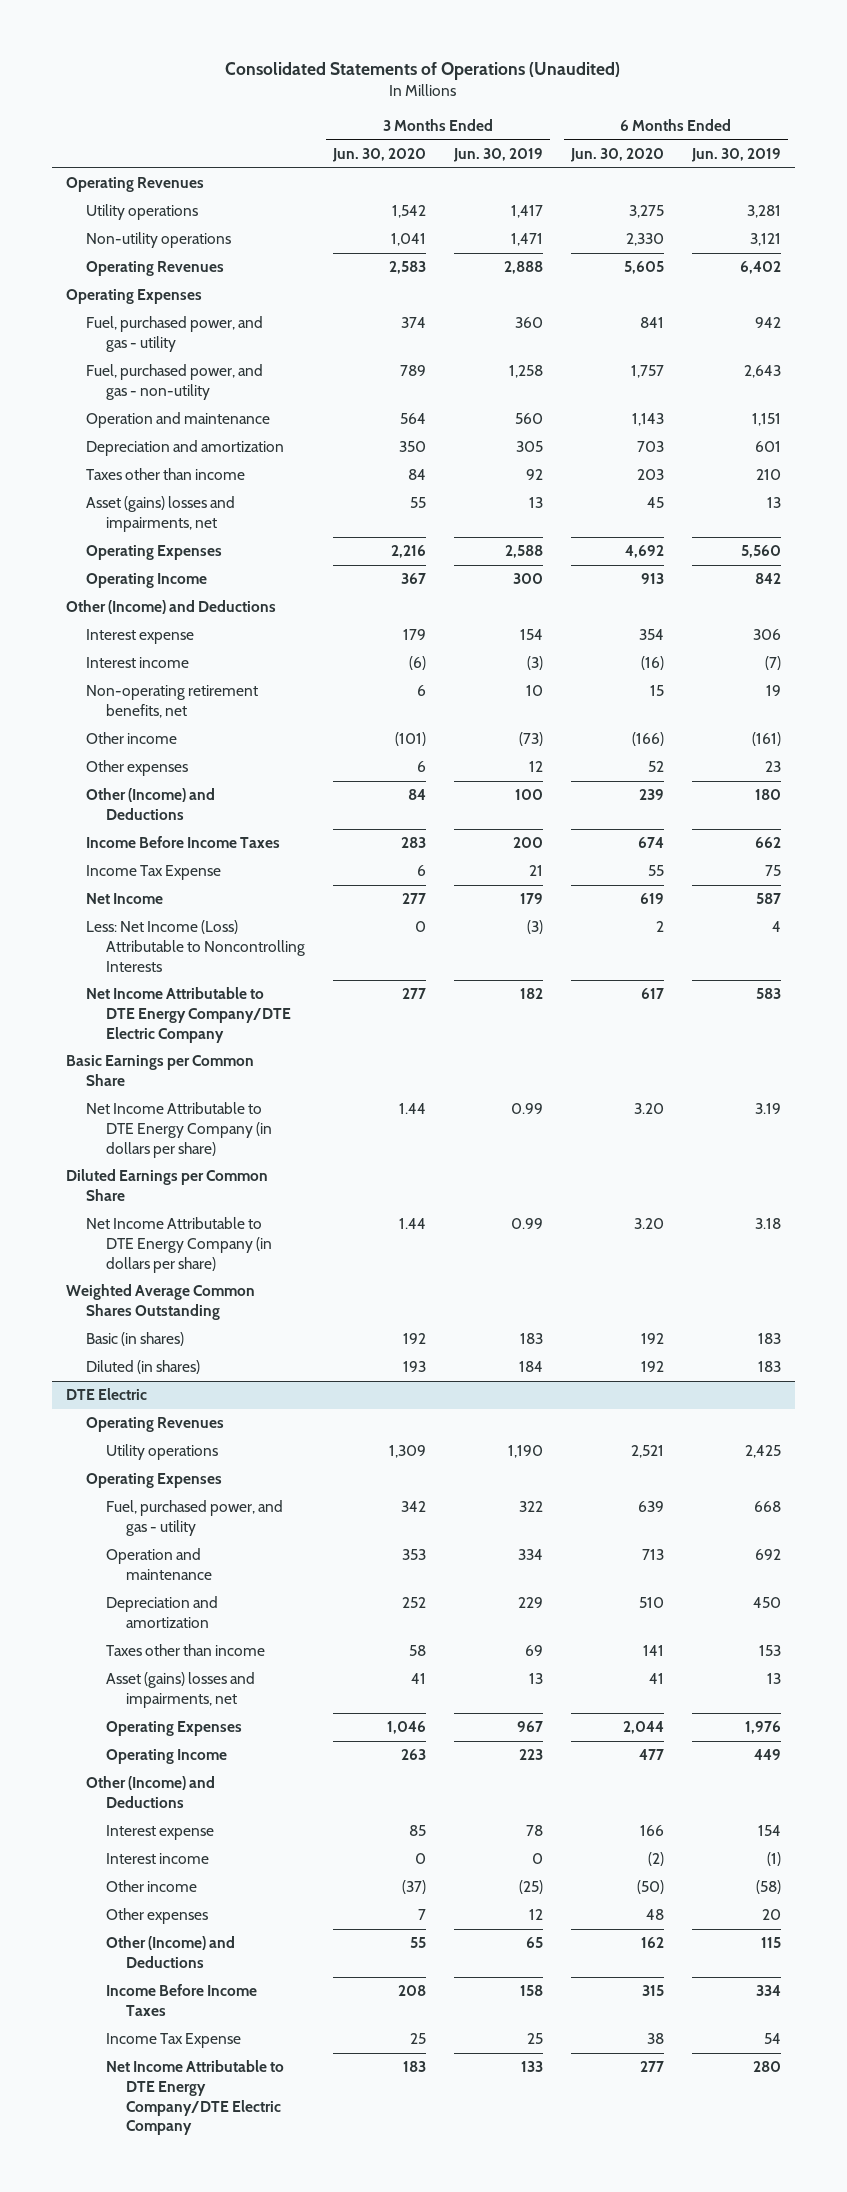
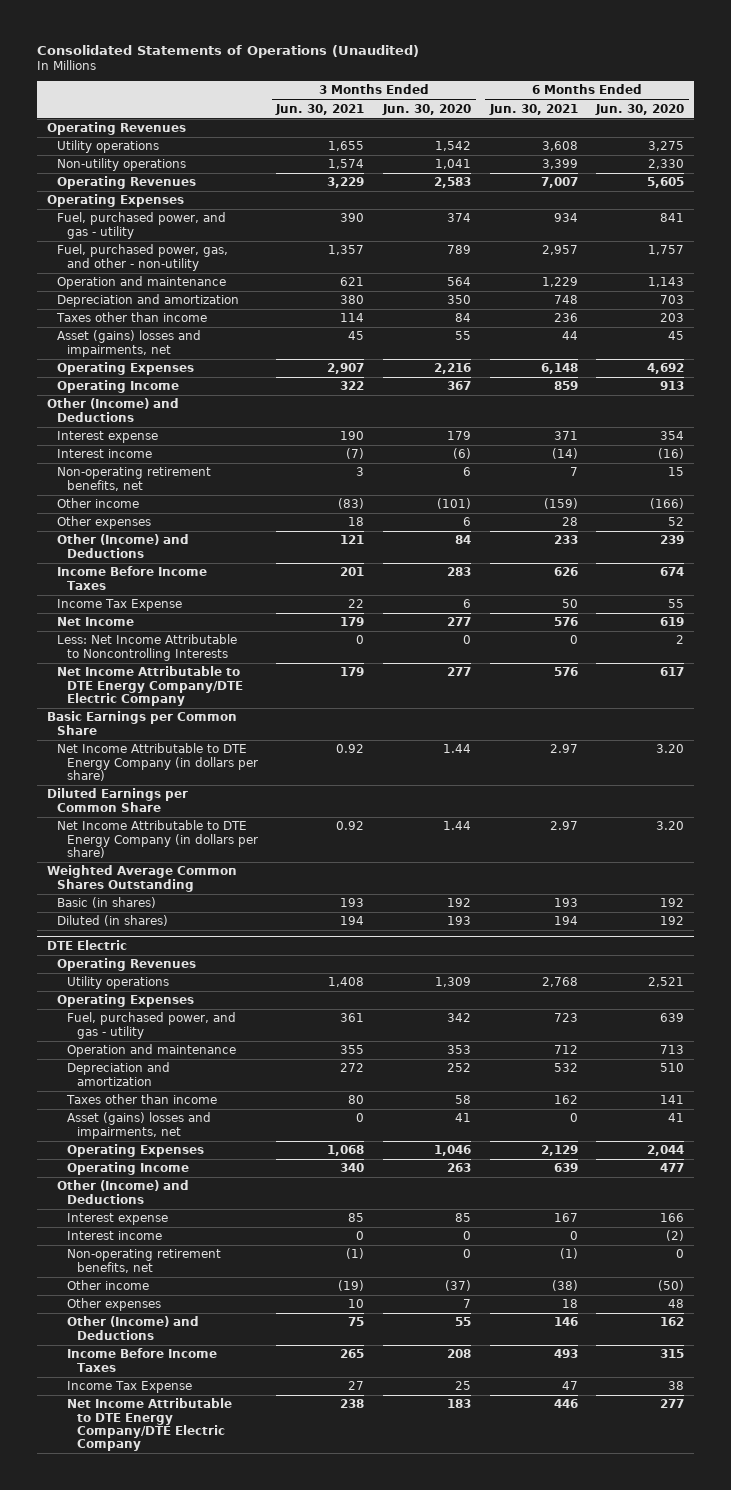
- | 3 Months Ended Jun. 30, 2020 | 3 Months Ended Jun. 30, 2019 | 6 Months Ended Jun. 30, 2020 | 6 Months Ended Jun. 30, 2019
+ | 3 Months Ended Jun. 30, 2021 | 3 Months Ended Jun. 30, 2020 | 6 Months Ended Jun. 30, 2021 | 6 Months Ended Jun. 30, 2020
- Fuel, purchased power, and gas - non-utility | 789 | 1,258 | 1,757 | 2,643
+ Fuel, purchased power, gas, and other - non-utility | 1,357 | 789 | 2,957 | 1,757
- Less: Net Income (Loss) Attributable to Noncontrolling Interests | 0 | (3) | 2 | 4
+ Less: Net Income Attributable to Noncontrolling Interests | 0 | 0 | 0 | 2
@ DTE Electric
+ Non-operating retirement benefits, net | (1) | 0 | (1) | 0

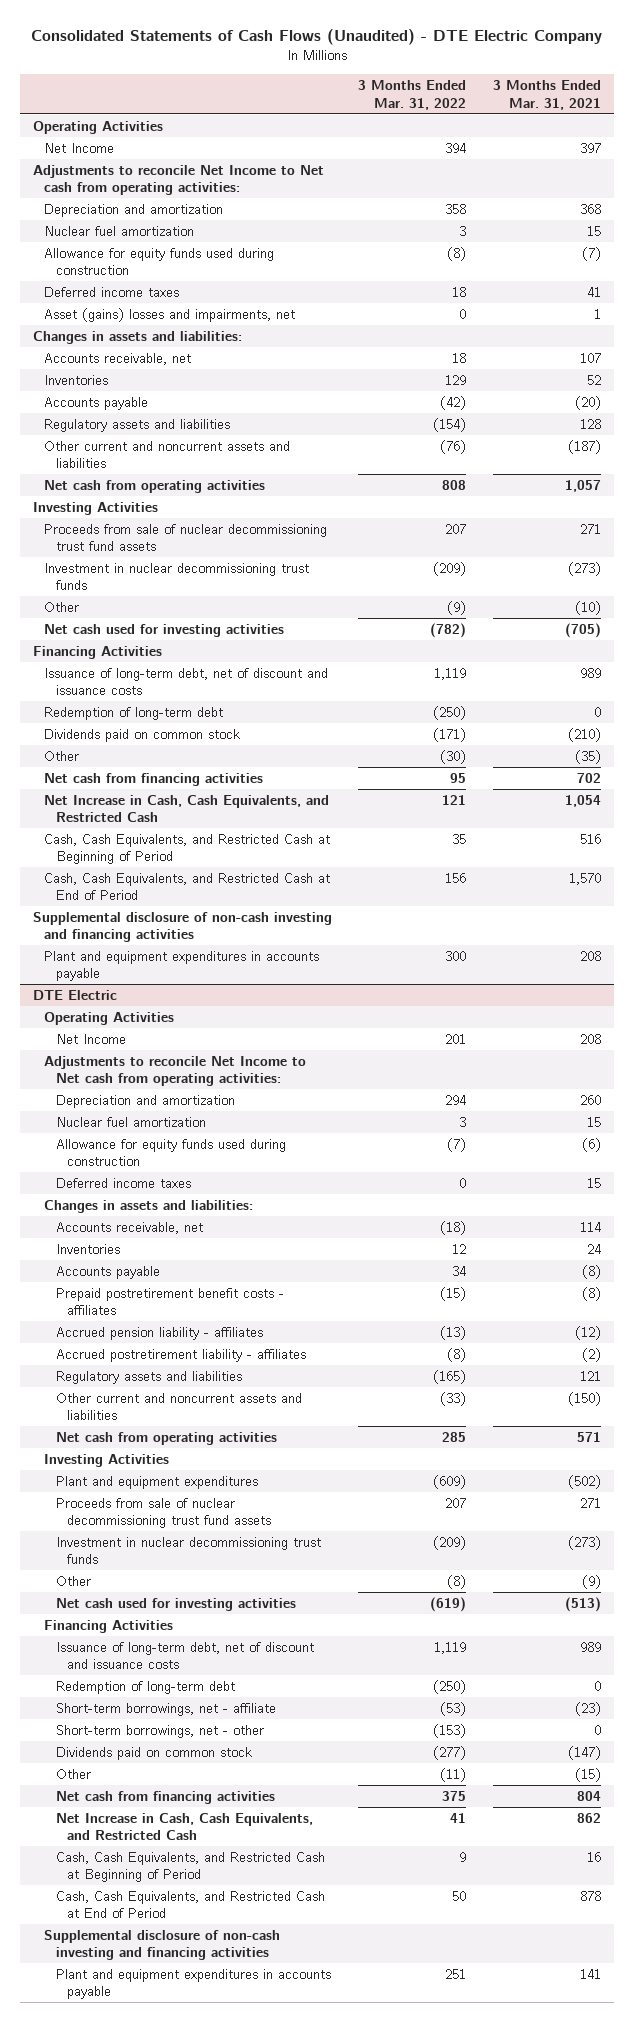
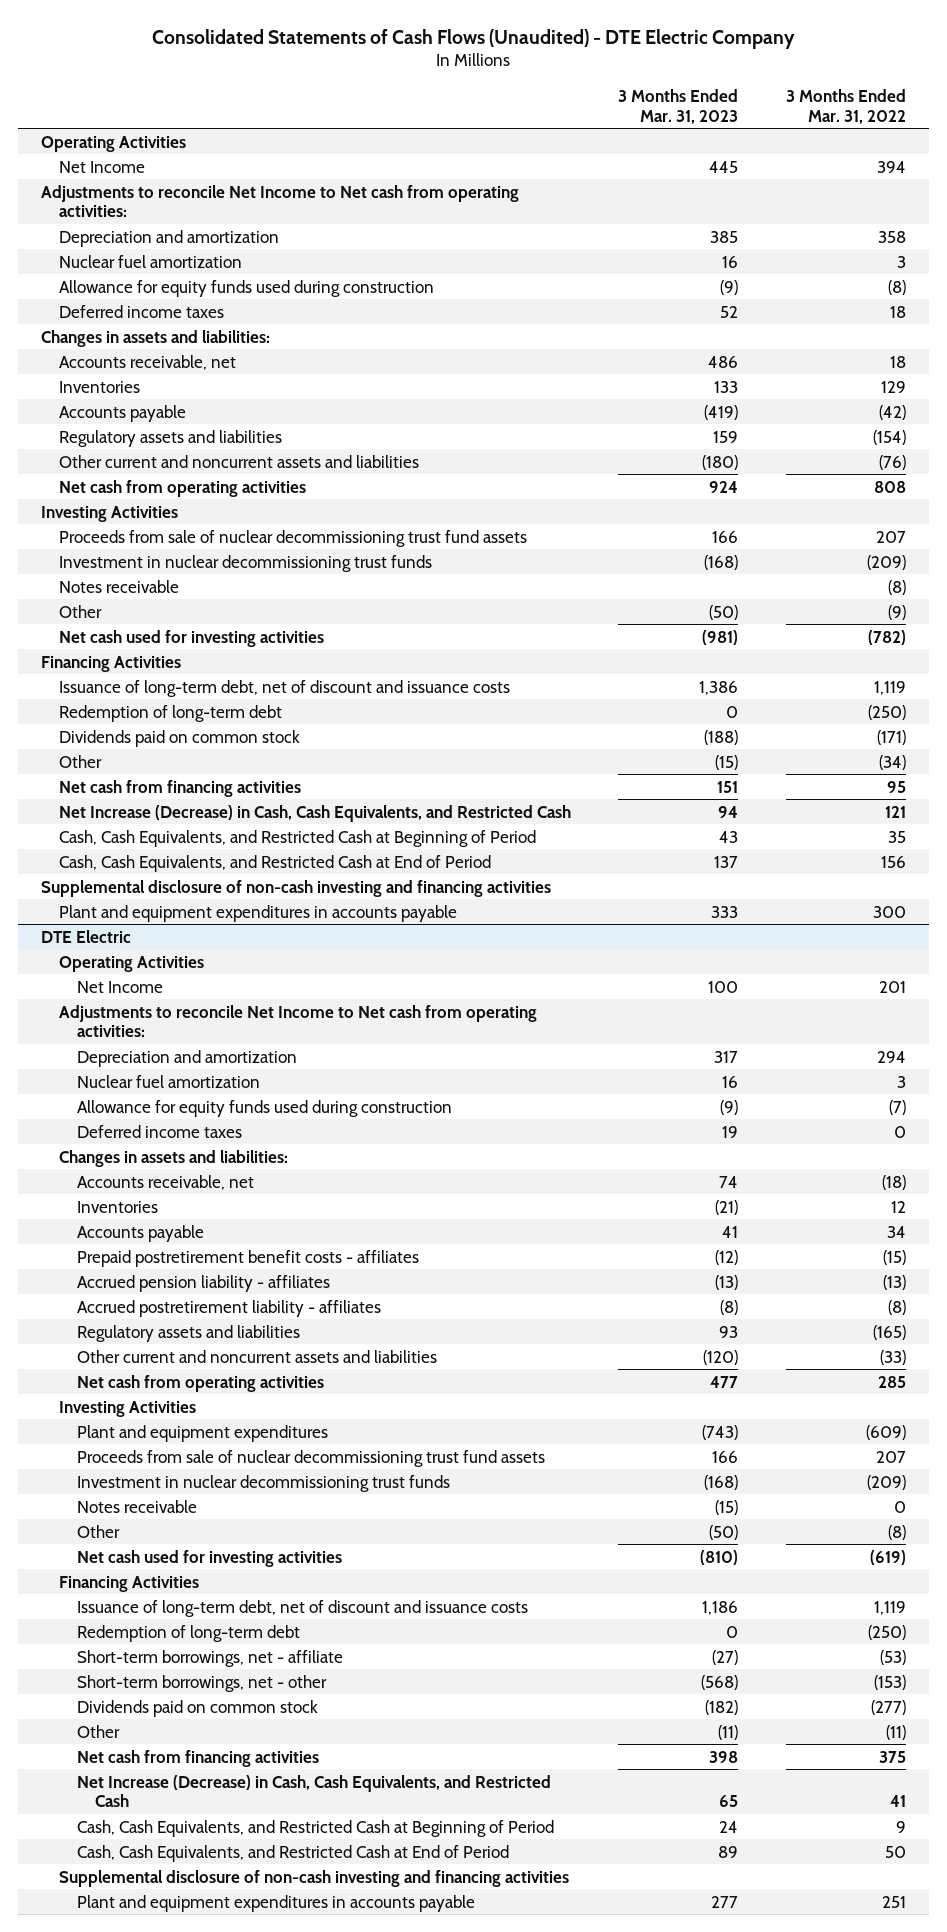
- | 3 Months Ended Mar. 31, 2022 | 3 Months Ended Mar. 31, 2021
+ | 3 Months Ended Mar. 31, 2023 | 3 Months Ended Mar. 31, 2022
- Asset (gains) losses and impairments, net | 0 | 1
+ Notes receivable | | (8)
- Other | (30) | (35)
+ Other | (15) | (34)
- Net Increase in Cash, Cash Equivalents, and Restricted Cash | 121 | 1,054
+ Net Increase (Decrease) in Cash, Cash Equivalents, and Restricted Cash | 94 | 121
@ DTE Electric
+ Notes receivable | (15) | 0
- Net Increase in Cash, Cash Equivalents, and Restricted Cash | 41 | 862
+ Net Increase (Decrease) in Cash, Cash Equivalents, and Restricted Cash | 65 | 41

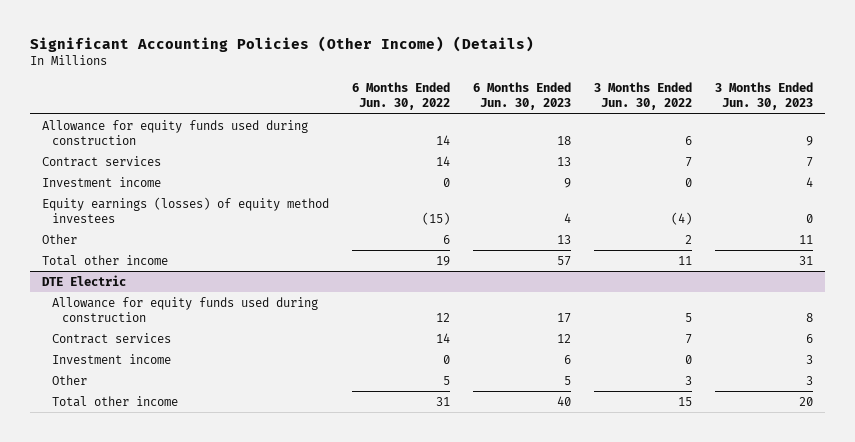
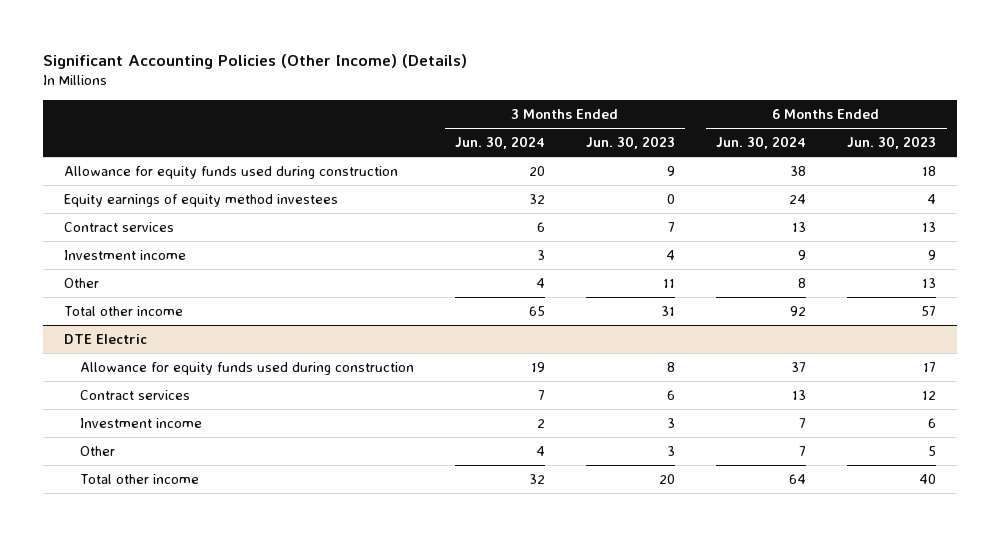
- | 6 Months Ended Jun. 30, 2022 | 6 Months Ended Jun. 30, 2023 | 3 Months Ended Jun. 30, 2022 | 3 Months Ended Jun. 30, 2023
+ | 3 Months Ended Jun. 30, 2024 | 3 Months Ended Jun. 30, 2023 | 6 Months Ended Jun. 30, 2024 | 6 Months Ended Jun. 30, 2023
+ Equity earnings of equity method investees | 32 | 0 | 24 | 4
- Equity earnings (losses) of equity method investees | (15) | 4 | (4) | 0

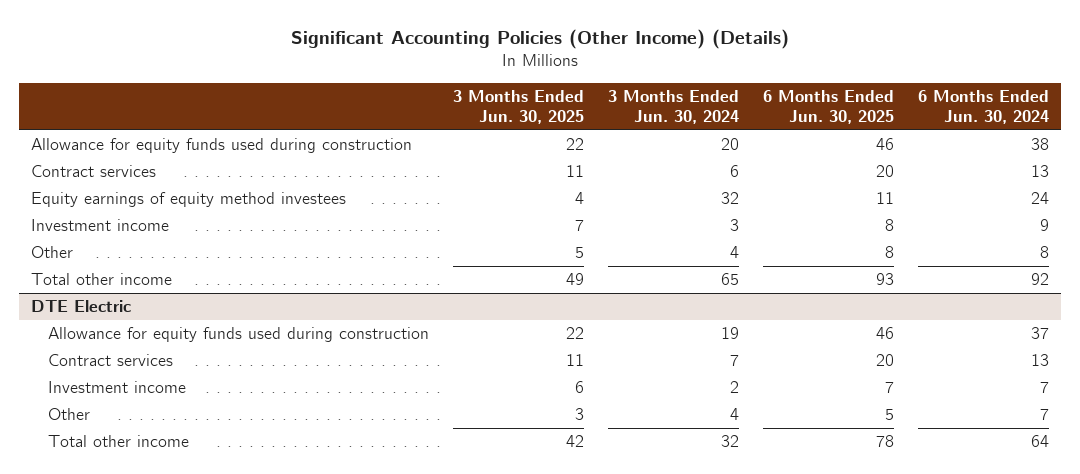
- | 3 Months Ended Jun. 30, 2024 | 3 Months Ended Jun. 30, 2023 | 6 Months Ended Jun. 30, 2024 | 6 Months Ended Jun. 30, 2023
+ | 3 Months Ended Jun. 30, 2025 | 3 Months Ended Jun. 30, 2024 | 6 Months Ended Jun. 30, 2025 | 6 Months Ended Jun. 30, 2024
moved down: Equity earnings of equity method investees | 4 | 32 | 11 | 24

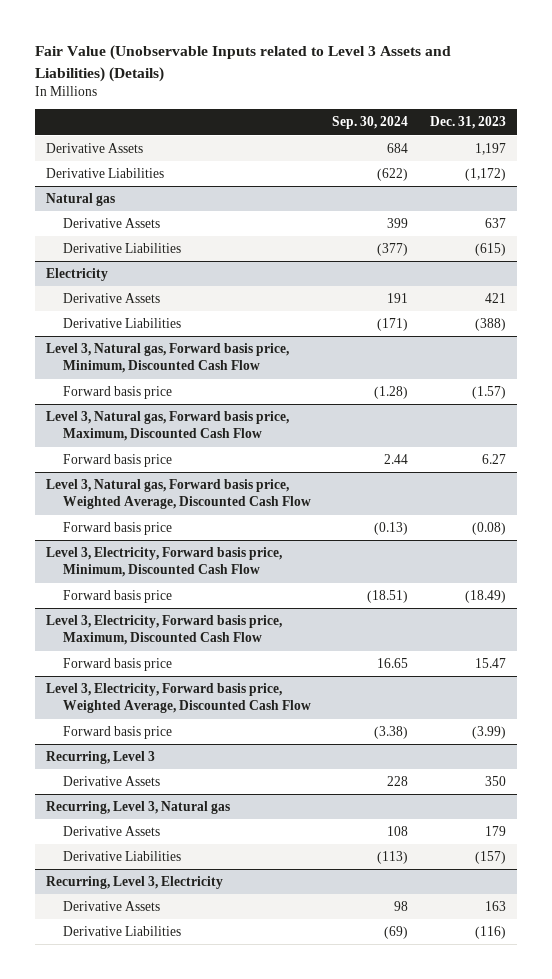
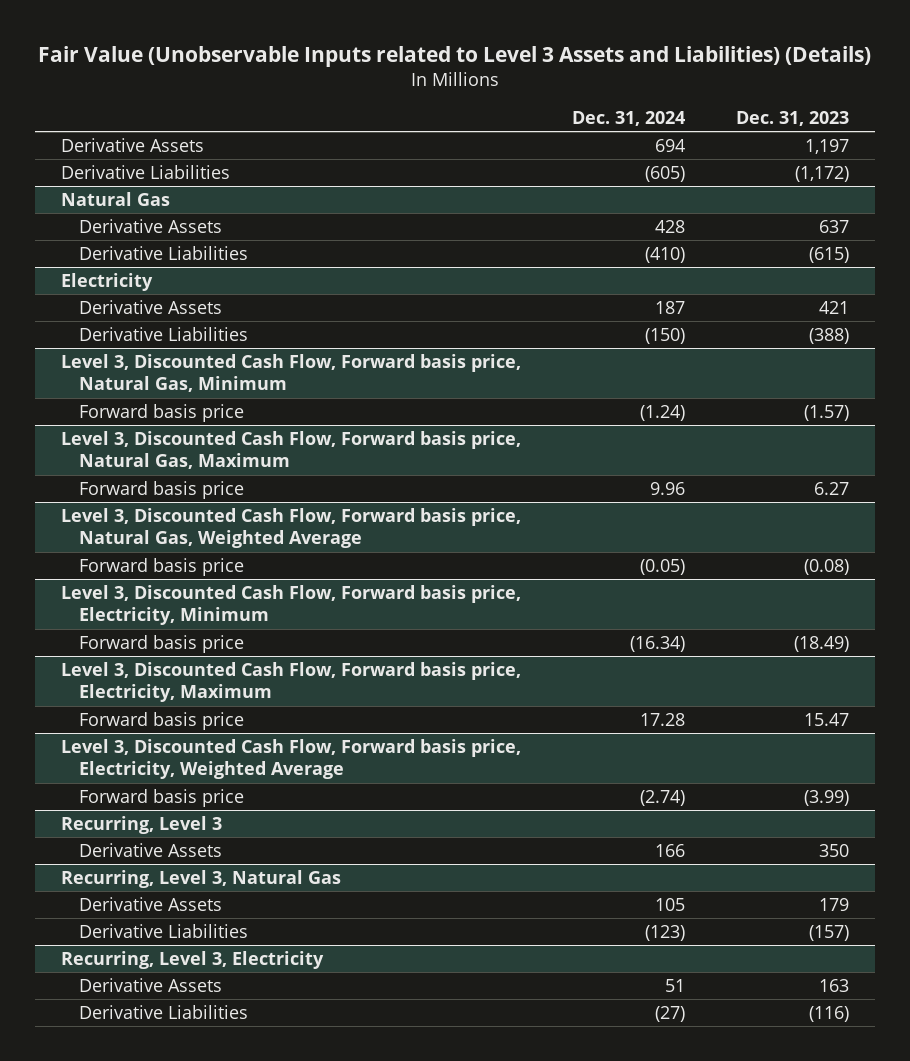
- | Sep. 30, 2024 | Dec. 31, 2023
+ | Dec. 31, 2024 | Dec. 31, 2023
- Natural gas
+ Natural Gas
- Level 3, Natural gas, Forward basis price, Minimum, Discounted Cash Flow
+ Level 3, Discounted Cash Flow, Forward basis price, Natural Gas, Minimum
- Level 3, Natural gas, Forward basis price, Maximum, Discounted Cash Flow
+ Level 3, Discounted Cash Flow, Forward basis price, Natural Gas, Maximum
- Level 3, Natural gas, Forward basis price, Weighted Average, Discounted Cash Flow
+ Level 3, Discounted Cash Flow, Forward basis price, Natural Gas, Weighted Average
- Level 3, Electricity, Forward basis price, Minimum, Discounted Cash Flow
+ Level 3, Discounted Cash Flow, Forward basis price, Electricity, Minimum
- Level 3, Electricity, Forward basis price, Maximum, Discounted Cash Flow
+ Level 3, Discounted Cash Flow, Forward basis price, Electricity, Maximum
- Level 3, Electricity, Forward basis price, Weighted Average, Discounted Cash Flow
+ Level 3, Discounted Cash Flow, Forward basis price, Electricity, Weighted Average
- Recurring, Level 3, Natural gas
+ Recurring, Level 3, Natural Gas

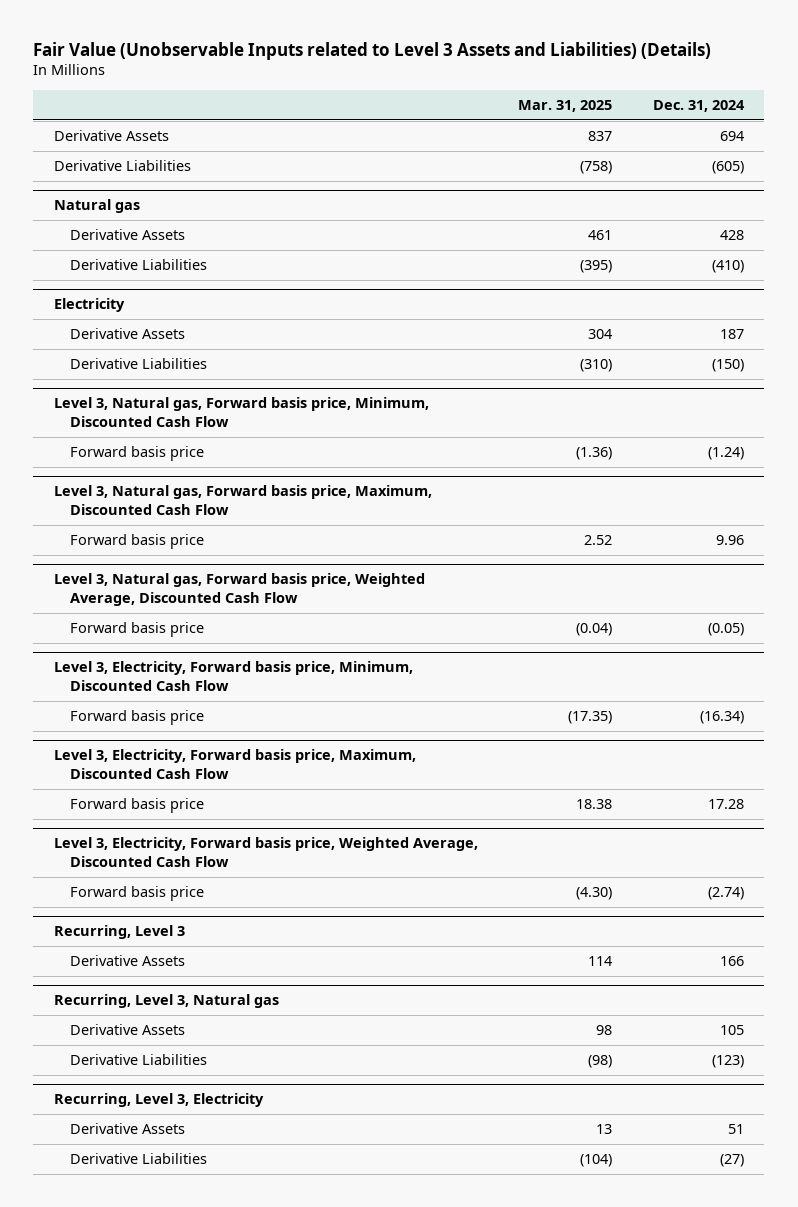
- | Dec. 31, 2024 | Dec. 31, 2023
+ | Mar. 31, 2025 | Dec. 31, 2024
- Natural Gas
+ Natural gas
- Level 3, Discounted Cash Flow, Forward basis price, Natural Gas, Minimum
+ Level 3, Natural gas, Forward basis price, Minimum, Discounted Cash Flow
- Level 3, Discounted Cash Flow, Forward basis price, Natural Gas, Maximum
+ Level 3, Natural gas, Forward basis price, Maximum, Discounted Cash Flow
- Level 3, Discounted Cash Flow, Forward basis price, Natural Gas, Weighted Average
+ Level 3, Natural gas, Forward basis price, Weighted Average, Discounted Cash Flow
- Level 3, Discounted Cash Flow, Forward basis price, Electricity, Minimum
+ Level 3, Electricity, Forward basis price, Minimum, Discounted Cash Flow
- Level 3, Discounted Cash Flow, Forward basis price, Electricity, Maximum
+ Level 3, Electricity, Forward basis price, Maximum, Discounted Cash Flow
- Level 3, Discounted Cash Flow, Forward basis price, Electricity, Weighted Average
+ Level 3, Electricity, Forward basis price, Weighted Average, Discounted Cash Flow
- Recurring, Level 3, Natural Gas
+ Recurring, Level 3, Natural gas

